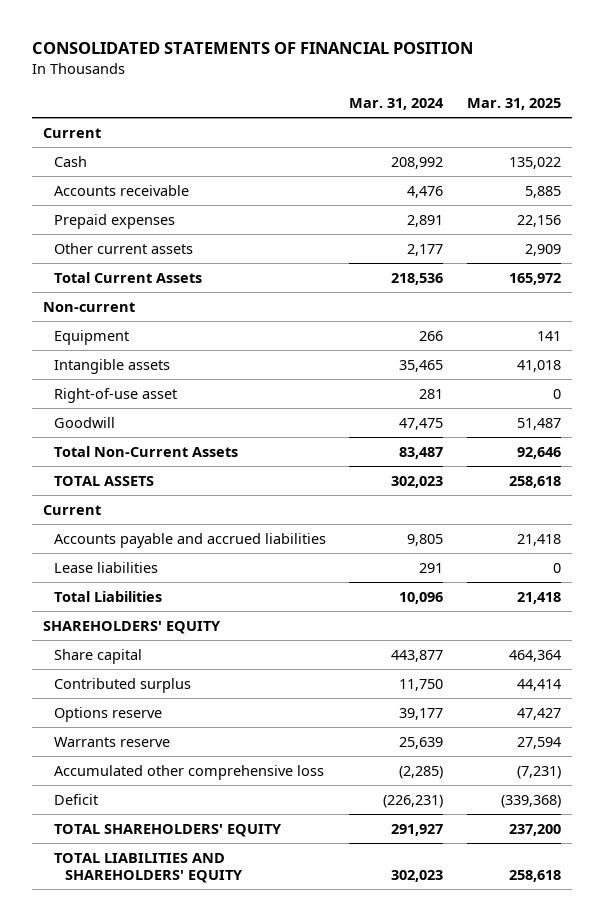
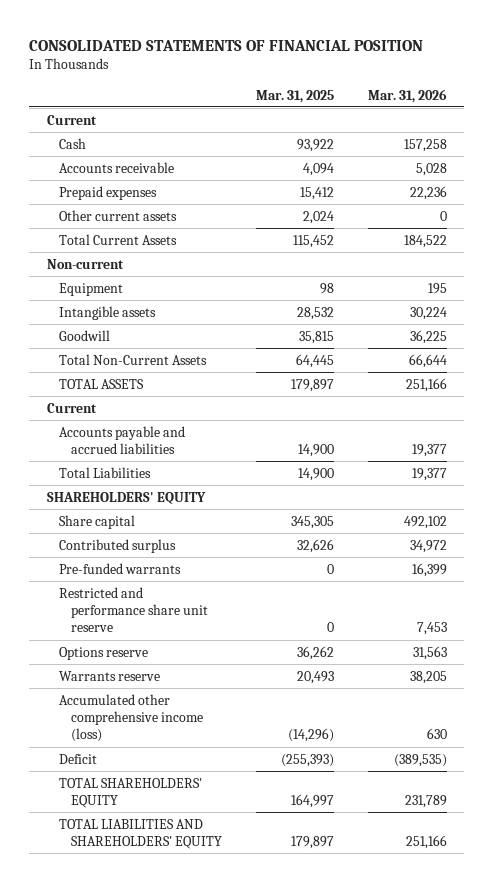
- | Mar. 31, 2024 | Mar. 31, 2025
+ | Mar. 31, 2025 | Mar. 31, 2026
- Cash | 208,992 | 135,022
- Accounts receivable | 4,476 | 5,885
- Prepaid expenses | 2,891 | 22,156
- Other current assets | 2,177 | 2,909
- Total Current Assets | 218,536 | 165,972
+ Cash | 93,922 | 157,258
+ Accounts receivable | 4,094 | 5,028
+ Prepaid expenses | 15,412 | 22,236
+ Other current assets | 2,024 | 0
+ Total Current Assets | 115,452 | 184,522
- Equipment | 266 | 141
- Intangible assets | 35,465 | 41,018
- Right-of-use asset | 281 | 0
- Goodwill | 47,475 | 51,487
- Total Non-Current Assets | 83,487 | 92,646
- TOTAL ASSETS | 302,023 | 258,618
+ Equipment | 98 | 195
+ Intangible assets | 28,532 | 30,224
+ Goodwill | 35,815 | 36,225
+ Total Non-Current Assets | 64,445 | 66,644
+ TOTAL ASSETS | 179,897 | 251,166
- Accounts payable and accrued liabilities | 9,805 | 21,418
- Lease liabilities | 291 | 0
- Total Liabilities | 10,096 | 21,418
+ Accounts payable and accrued liabilities | 14,900 | 19,377
+ Total Liabilities | 14,900 | 19,377
- Share capital | 443,877 | 464,364
- Contributed surplus | 11,750 | 44,414
- Options reserve | 39,177 | 47,427
- Warrants reserve | 25,639 | 27,594
- Accumulated other comprehensive loss | (2,285) | (7,231)
- Deficit | (226,231) | (339,368)
- TOTAL SHAREHOLDERS' EQUITY | 291,927 | 237,200
- TOTAL LIABILITIES AND SHAREHOLDERS' EQUITY | 302,023 | 258,618
+ Share capital | 345,305 | 492,102
+ Contributed surplus | 32,626 | 34,972
+ Pre-funded warrants | 0 | 16,399
+ Restricted and performance share unit reserve | 0 | 7,453
+ Options reserve | 36,262 | 31,563
+ Warrants reserve | 20,493 | 38,205
+ Accumulated other comprehensive income (loss) | (14,296) | 630
+ Deficit | (255,393) | (389,535)
+ TOTAL SHAREHOLDERS' EQUITY | 164,997 | 231,789
+ TOTAL LIABILITIES AND SHAREHOLDERS' EQUITY | 179,897 | 251,166

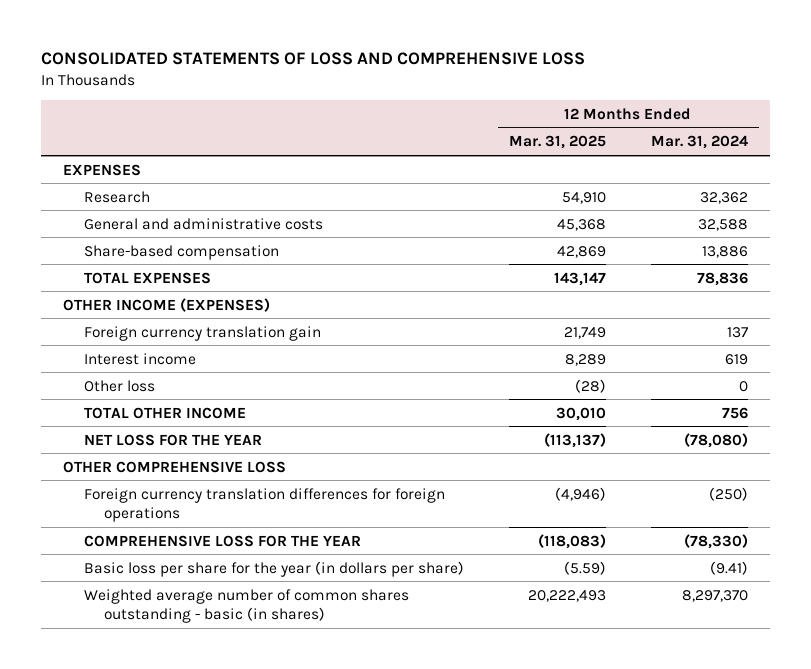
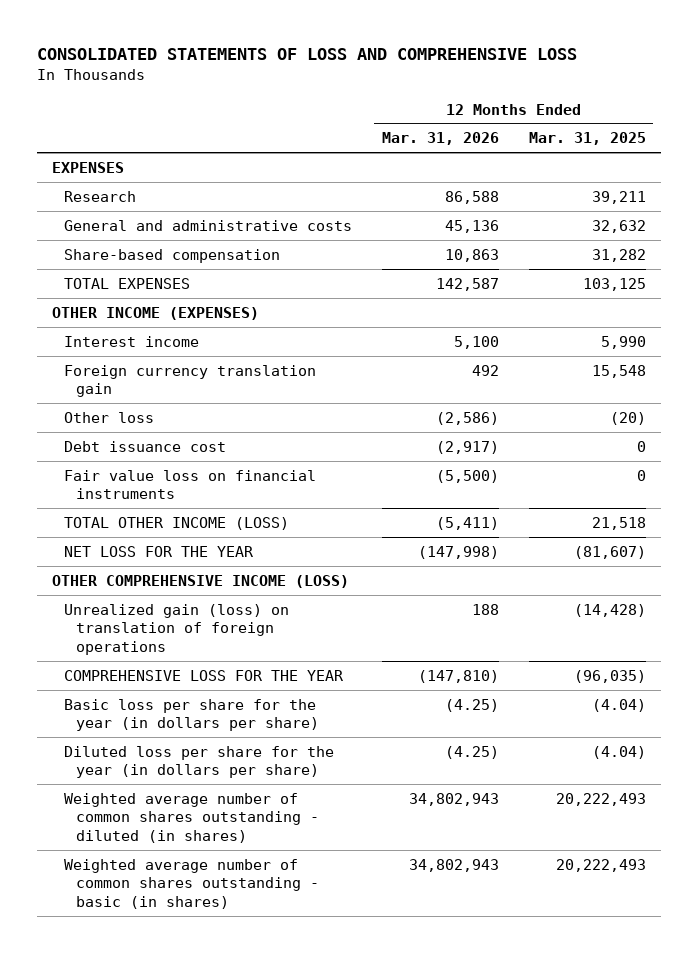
- | 12 Months Ended Mar. 31, 2025 | 12 Months Ended Mar. 31, 2024
+ | 12 Months Ended Mar. 31, 2026 | 12 Months Ended Mar. 31, 2025
- Research | 54,910 | 32,362
- General and administrative costs | 45,368 | 32,588
- Share-based compensation | 42,869 | 13,886
- TOTAL EXPENSES | 143,147 | 78,836
+ Research | 86,588 | 39,211
+ General and administrative costs | 45,136 | 32,632
+ Share-based compensation | 10,863 | 31,282
+ TOTAL EXPENSES | 142,587 | 103,125
- Foreign currency translation gain | 21,749 | 137
- Interest income | 8,289 | 619
- Other loss | (28) | 0
- TOTAL OTHER INCOME | 30,010 | 756
- NET LOSS FOR THE YEAR | (113,137) | (78,080)
- OTHER COMPREHENSIVE LOSS
- Foreign currency translation differences for foreign operations | (4,946) | (250)
- COMPREHENSIVE LOSS FOR THE YEAR | (118,083) | (78,330)
- Basic loss per share for the year (in dollars per share) | (5.59) | (9.41)
+ Interest income | 5,100 | 5,990
+ Foreign currency translation gain | 492 | 15,548
+ Other loss | (2,586) | (20)
+ Debt issuance cost | (2,917) | 0
+ Fair value loss on financial instruments | (5,500) | 0
+ TOTAL OTHER INCOME (LOSS) | (5,411) | 21,518
+ NET LOSS FOR THE YEAR | (147,998) | (81,607)
+ OTHER COMPREHENSIVE INCOME (LOSS)
+ Unrealized gain (loss) on translation of foreign operations | 188 | (14,428)
+ COMPREHENSIVE LOSS FOR THE YEAR | (147,810) | (96,035)
+ Basic loss per share for the year (in dollars per share) | (4.25) | (4.04)
+ Diluted loss per share for the year (in dollars per share) | (4.25) | (4.04)
+ Weighted average number of common shares outstanding - diluted (in shares) | 34,802,943 | 20,222,493

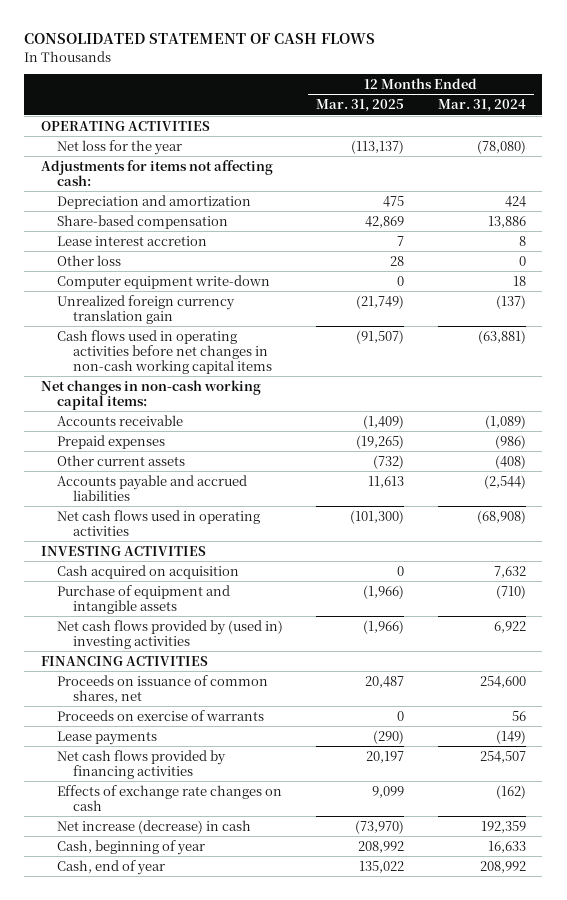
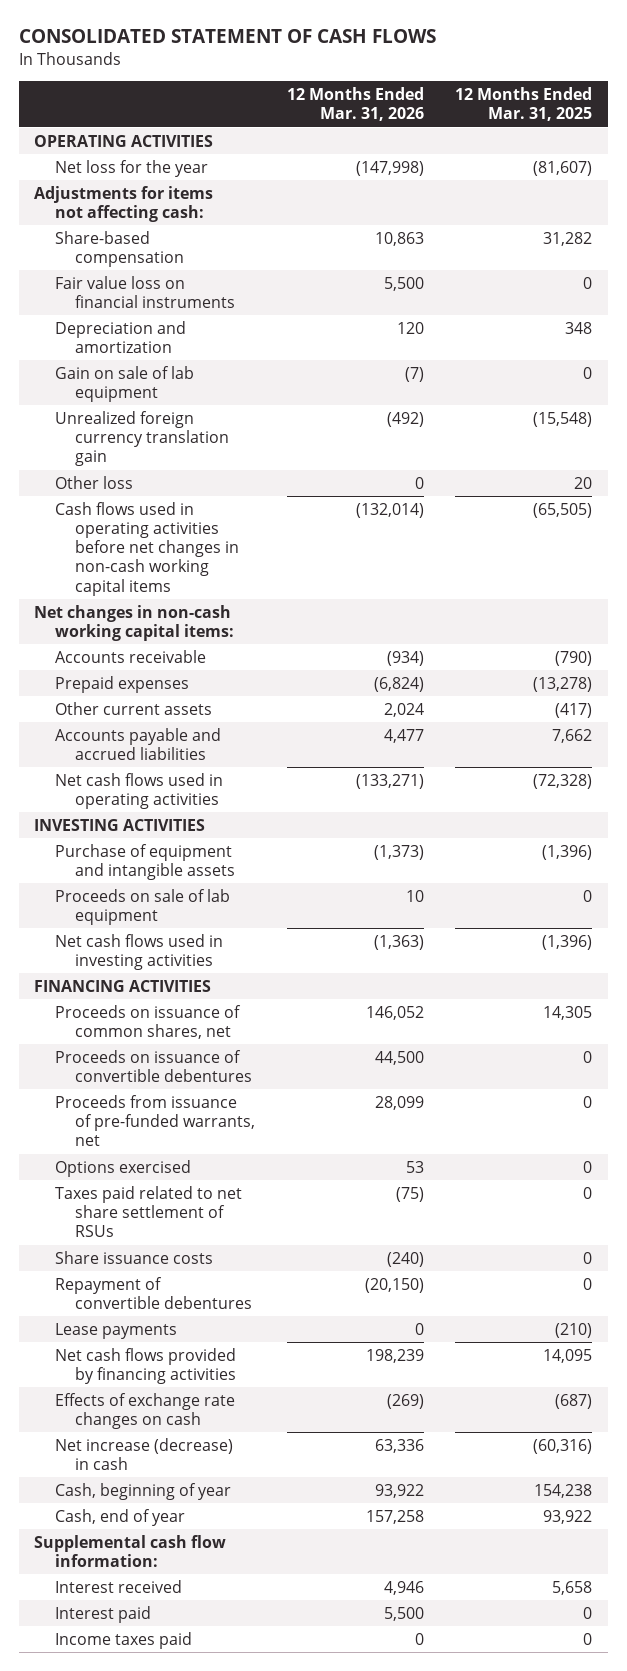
- | 12 Months Ended Mar. 31, 2025 | 12 Months Ended Mar. 31, 2024
+ | 12 Months Ended Mar. 31, 2026 | 12 Months Ended Mar. 31, 2025
- Net loss for the year | (113,137) | (78,080)
+ Net loss for the year | (147,998) | (81,607)
- Depreciation and amortization | 475 | 424
- Share-based compensation | 42,869 | 13,886
- Lease interest accretion | 7 | 8
- Other loss | 28 | 0
- Computer equipment write-down | 0 | 18
- Unrealized foreign currency translation gain | (21,749) | (137)
- Cash flows used in operating activities before net changes in non-cash working capital items | (91,507) | (63,881)
+ Share-based compensation | 10,863 | 31,282
+ Fair value loss on financial instruments | 5,500 | 0
+ Depreciation and amortization | 120 | 348
+ Gain on sale of lab equipment | (7) | 0
+ Unrealized foreign currency translation gain | (492) | (15,548)
+ Other loss | 0 | 20
+ Cash flows used in operating activities before net changes in non-cash working capital items | (132,014) | (65,505)
- Accounts receivable | (1,409) | (1,089)
- Prepaid expenses | (19,265) | (986)
- Other current assets | (732) | (408)
- Accounts payable and accrued liabilities | 11,613 | (2,544)
- Net cash flows used in operating activities | (101,300) | (68,908)
+ Accounts receivable | (934) | (790)
+ Prepaid expenses | (6,824) | (13,278)
+ Other current assets | 2,024 | (417)
+ Accounts payable and accrued liabilities | 4,477 | 7,662
+ Net cash flows used in operating activities | (133,271) | (72,328)
- Cash acquired on acquisition | 0 | 7,632
- Purchase of equipment and intangible assets | (1,966) | (710)
- Net cash flows provided by (used in) investing activities | (1,966) | 6,922
+ Purchase of equipment and intangible assets | (1,373) | (1,396)
+ Proceeds on sale of lab equipment | 10 | 0
+ Net cash flows used in investing activities | (1,363) | (1,396)
- Proceeds on issuance of common shares, net | 20,487 | 254,600
- Proceeds on exercise of warrants | 0 | 56
- Lease payments | (290) | (149)
- Net cash flows provided by financing activities | 20,197 | 254,507
- Effects of exchange rate changes on cash | 9,099 | (162)
- Net increase (decrease) in cash | (73,970) | 192,359
- Cash, beginning of year | 208,992 | 16,633
- Cash, end of year | 135,022 | 208,992
+ Proceeds on issuance of common shares, net | 146,052 | 14,305
+ Proceeds on issuance of convertible debentures | 44,500 | 0
+ Proceeds from issuance of pre-funded warrants, net | 28,099 | 0
+ Options exercised | 53 | 0
+ Taxes paid related to net share settlement of RSUs | (75) | 0
+ Share issuance costs | (240) | 0
+ Repayment of convertible debentures | (20,150) | 0
+ Lease payments | 0 | (210)
+ Net cash flows provided by financing activities | 198,239 | 14,095
+ Effects of exchange rate changes on cash | (269) | (687)
+ Net increase (decrease) in cash | 63,336 | (60,316)
+ Cash, beginning of year | 93,922 | 154,238
+ Cash, end of year | 157,258 | 93,922
+ Supplemental cash flow information:
+ Interest received | 4,946 | 5,658
+ Interest paid | 5,500 | 0
+ Income taxes paid | 0 | 0

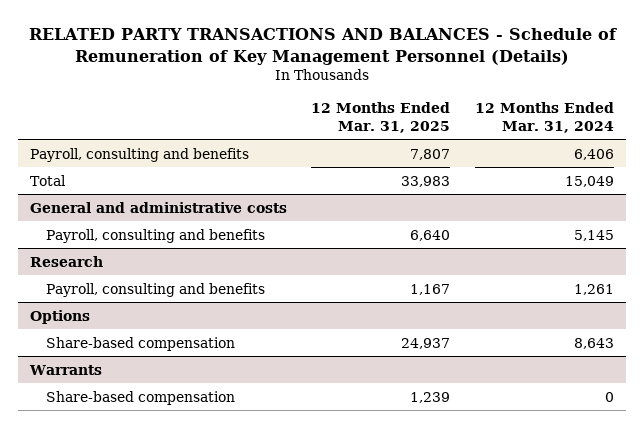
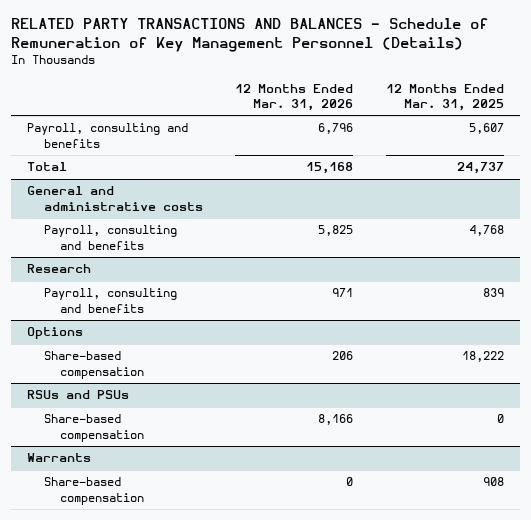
- | 12 Months Ended Mar. 31, 2025 | 12 Months Ended Mar. 31, 2024
+ | 12 Months Ended Mar. 31, 2026 | 12 Months Ended Mar. 31, 2025
- Payroll, consulting and benefits | 7,807 | 6,406
- Total | 33,983 | 15,049
+ Payroll, consulting and benefits | 6,796 | 5,607
+ Total | 15,168 | 24,737
@ General and administrative costs
- Payroll, consulting and benefits | 6,640 | 5,145
+ Payroll, consulting and benefits | 5,825 | 4,768
@ Research
- Payroll, consulting and benefits | 1,167 | 1,261
+ Payroll, consulting and benefits | 971 | 839
@ Options
- Share-based compensation | 24,937 | 8,643
+ Share-based compensation | 206 | 18,222
+ RSUs and PSUs
+ Share-based compensation | 8,166 | 0
@ Warrants
- Share-based compensation | 1,239 | 0
+ Share-based compensation | 0 | 908

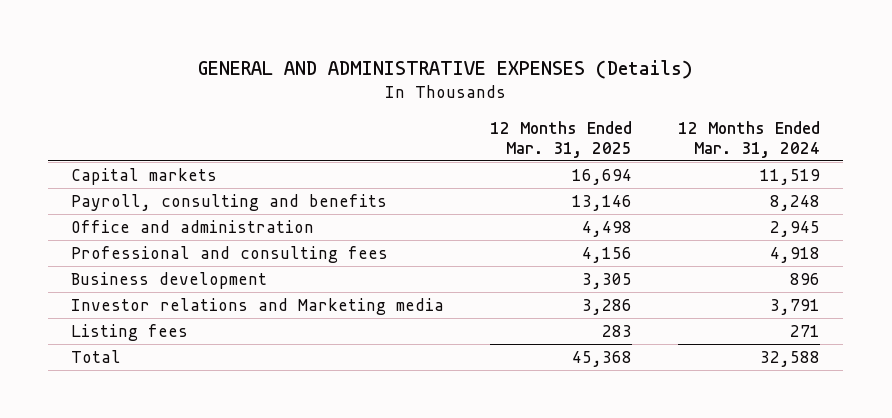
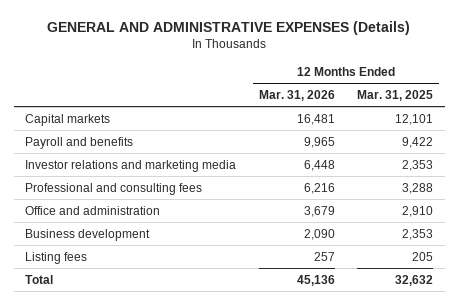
- | 12 Months Ended Mar. 31, 2025 | 12 Months Ended Mar. 31, 2024
+ | 12 Months Ended Mar. 31, 2026 | 12 Months Ended Mar. 31, 2025
- Capital markets | 16,694 | 11,519
- Payroll, consulting and benefits | 13,146 | 8,248
- Office and administration | 4,498 | 2,945
- Professional and consulting fees | 4,156 | 4,918
- Business development | 3,305 | 896
- Investor relations and Marketing media | 3,286 | 3,791
- Listing fees | 283 | 271
- Total | 45,368 | 32,588
+ Capital markets | 16,481 | 12,101
+ Payroll and benefits | 9,965 | 9,422
+ Investor relations and marketing media | 6,448 | 2,353
+ Professional and consulting fees | 6,216 | 3,288
+ Office and administration | 3,679 | 2,910
+ Business development | 2,090 | 2,353
+ Listing fees | 257 | 205
+ Total | 45,136 | 32,632

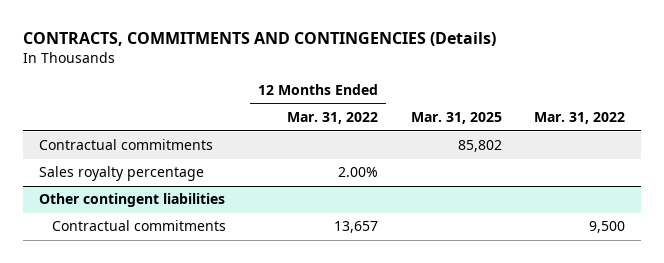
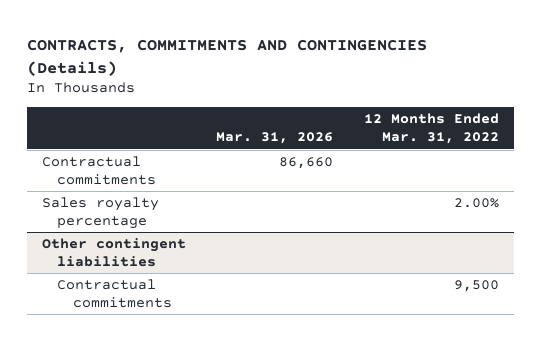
- | 12 Months Ended Mar. 31, 2022 | Mar. 31, 2025 | Mar. 31, 2022
+ | Mar. 31, 2026 | 12 Months Ended Mar. 31, 2022
@ Other contingent liabilities
- Contractual commitments | 13,657 | | 9,500
+ Contractual commitments | | 9,500

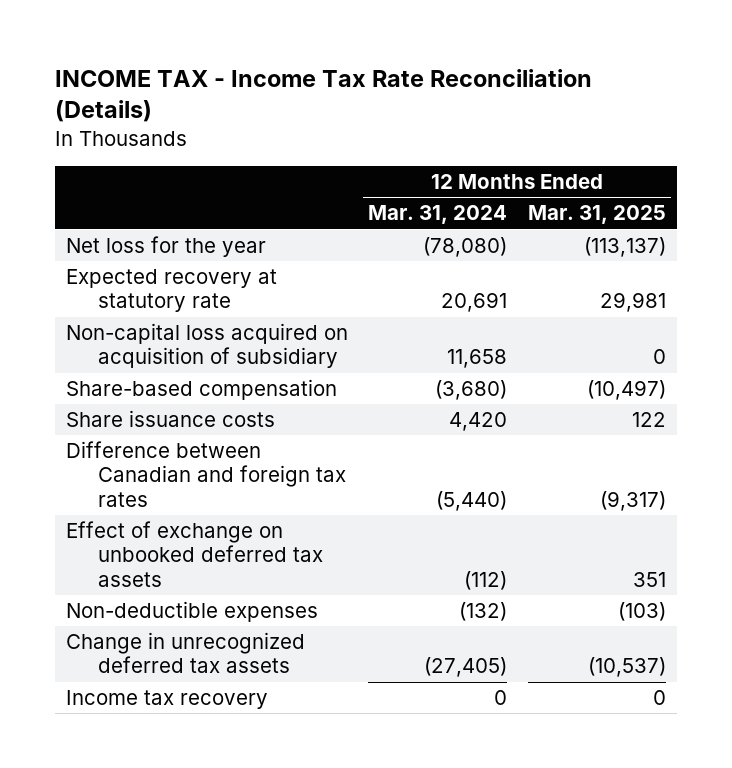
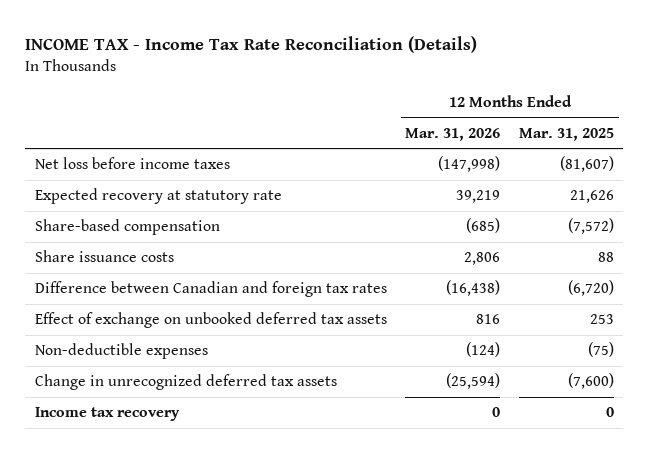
- | 12 Months Ended Mar. 31, 2024 | 12 Months Ended Mar. 31, 2025
+ | 12 Months Ended Mar. 31, 2026 | 12 Months Ended Mar. 31, 2025
- Net loss for the year | (78,080) | (113,137)
- Expected recovery at statutory rate | 20,691 | 29,981
- Non-capital loss acquired on acquisition of subsidiary | 11,658 | 0
- Share-based compensation | (3,680) | (10,497)
- Share issuance costs | 4,420 | 122
- Difference between Canadian and foreign tax rates | (5,440) | (9,317)
- Effect of exchange on unbooked deferred tax assets | (112) | 351
- Non-deductible expenses | (132) | (103)
- Change in unrecognized deferred tax assets | (27,405) | (10,537)
+ Net loss before income taxes | (147,998) | (81,607)
+ Expected recovery at statutory rate | 39,219 | 21,626
+ Share-based compensation | (685) | (7,572)
+ Share issuance costs | 2,806 | 88
+ Difference between Canadian and foreign tax rates | (16,438) | (6,720)
+ Effect of exchange on unbooked deferred tax assets | 816 | 253
+ Non-deductible expenses | (124) | (75)
+ Change in unrecognized deferred tax assets | (25,594) | (7,600)

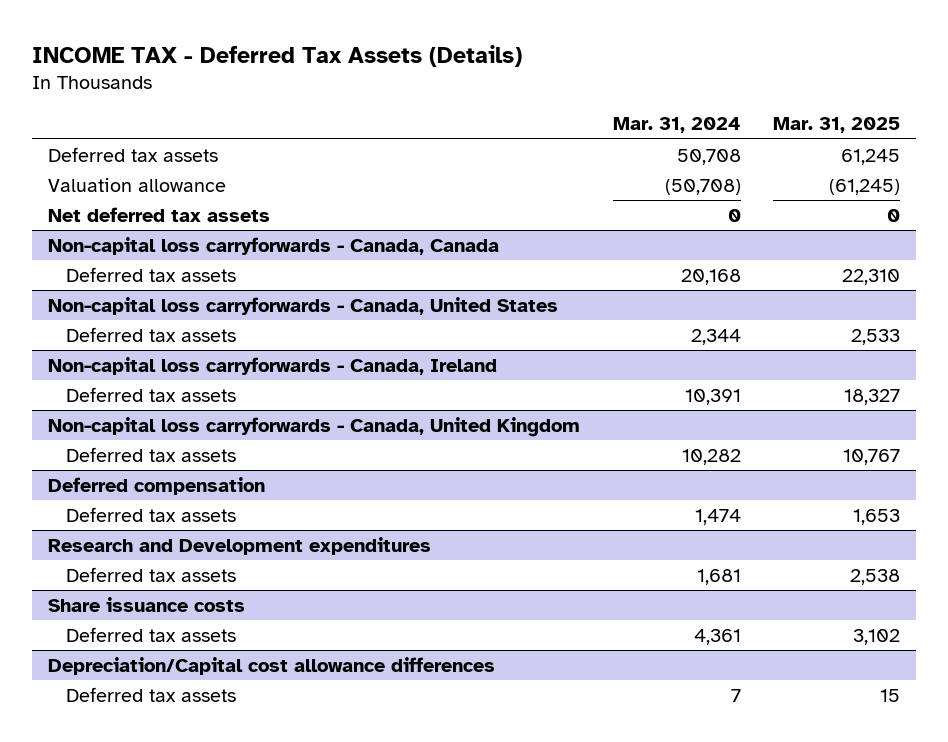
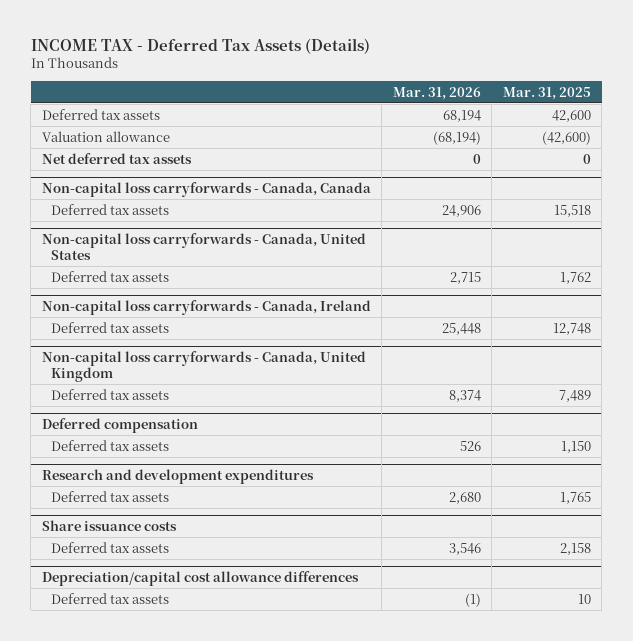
- | Mar. 31, 2024 | Mar. 31, 2025
+ | Mar. 31, 2026 | Mar. 31, 2025
- Deferred tax assets | 50,708 | 61,245
- Valuation allowance | (50,708) | (61,245)
+ Deferred tax assets | 68,194 | 42,600
+ Valuation allowance | (68,194) | (42,600)
@ Non-capital loss carryforwards - Canada, Canada
- Deferred tax assets | 20,168 | 22,310
+ Deferred tax assets | 24,906 | 15,518
@ Non-capital loss carryforwards - Canada, United States
- Deferred tax assets | 2,344 | 2,533
+ Deferred tax assets | 2,715 | 1,762
@ Non-capital loss carryforwards - Canada, Ireland
- Deferred tax assets | 10,391 | 18,327
+ Deferred tax assets | 25,448 | 12,748
@ Non-capital loss carryforwards - Canada, United Kingdom
- Deferred tax assets | 10,282 | 10,767
+ Deferred tax assets | 8,374 | 7,489
@ Deferred compensation
- Deferred tax assets | 1,474 | 1,653
- Research and Development expenditures
- Deferred tax assets | 1,681 | 2,538
@ Deferred compensation
+ Deferred tax assets | 526 | 1,150
+ Research and development expenditures
+ Deferred tax assets | 2,680 | 1,765
@ Share issuance costs
- Deferred tax assets | 4,361 | 3,102
- Depreciation/Capital cost allowance differences
- Deferred tax assets | 7 | 15
@ Share issuance costs
+ Deferred tax assets | 3,546 | 2,158
+ Depreciation/capital cost allowance differences
+ Deferred tax assets | (1) | 10

